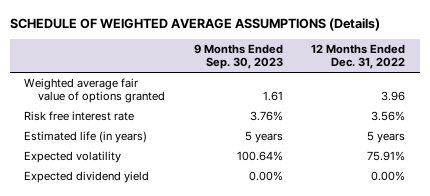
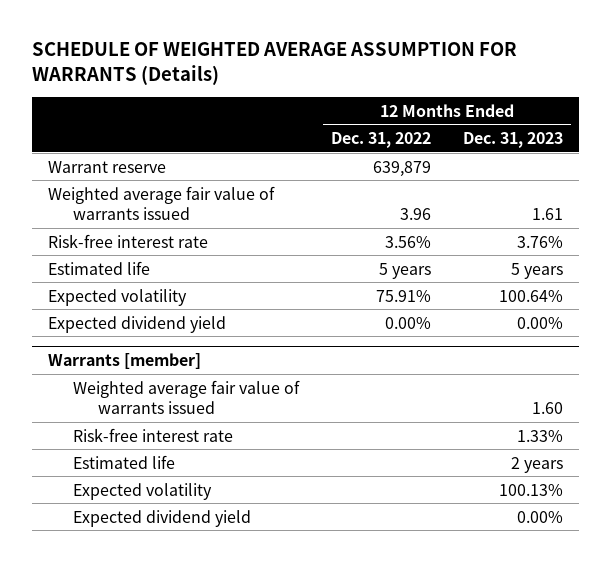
- SCHEDULE OF WEIGHTED AVERAGE ASSUMPTIONS (Details)
+ SCHEDULE OF WEIGHTED AVERAGE ASSUMPTION FOR WARRANTS (Details)
- | 9 Months Ended Sep. 30, 2023 | 12 Months Ended Dec. 31, 2022
+ | 12 Months Ended Dec. 31, 2022 | 12 Months Ended Dec. 31, 2023
- Weighted average fair value of options granted | 1.61 | 3.96
- Risk free interest rate | 3.76% | 3.56%
- Estimated life (in years) | 5 years | 5 years
+ Warrant reserve | 639,879 |
+ Weighted average fair value of warrants issued | 3.96 | 1.61
+ Risk-free interest rate | 3.56% | 3.76%
+ Estimated life | 5 years | 5 years
+ Warrants [member]
+ Weighted average fair value of warrants issued | | 1.60
+ Risk-free interest rate | | 1.33%
+ Estimated life | | 2 years
+ Expected volatility | | 100.13%
+ Expected dividend yield | | 0.00%

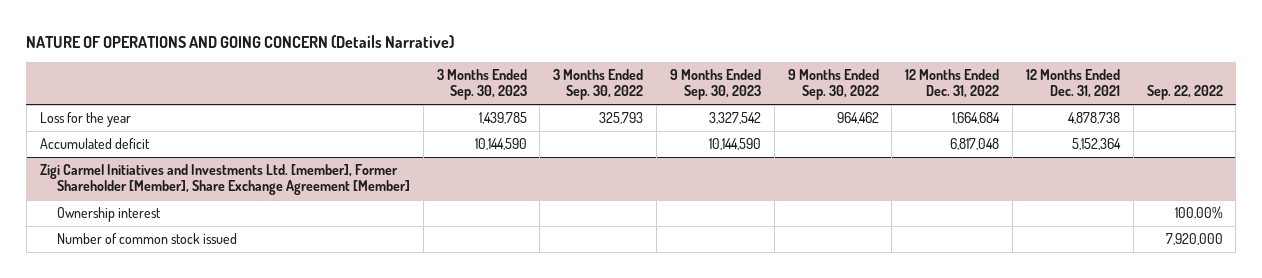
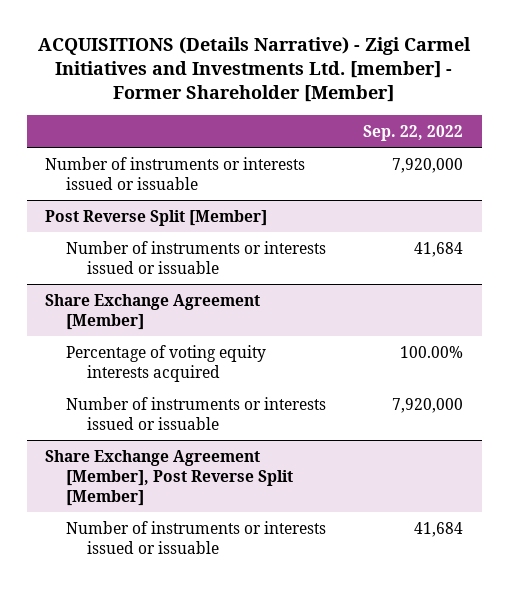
- NATURE OF OPERATIONS AND GOING CONCERN (Details Narrative)
+ ACQUISITIONS (Details Narrative) - Zigi Carmel Initiatives and Investments Ltd. [member] - Former Shareholder [Member]
- | 3 Months Ended Sep. 30, 2023 | 3 Months Ended Sep. 30, 2022 | 9 Months Ended Sep. 30, 2023 | 9 Months Ended Sep. 30, 2022 | 12 Months Ended Dec. 31, 2022 | 12 Months Ended Dec. 31, 2021 | Sep. 22, 2022
+ | Sep. 22, 2022
- Loss for the year | 1,439,785 | 325,793 | 3,327,542 | 964,462 | 1,664,684 | 4,878,738 |
- Accumulated deficit | 10,144,590 | | 10,144,590 | | 6,817,048 | 5,152,364 |
- Zigi Carmel Initiatives and Investments Ltd. [member], Former Shareholder [Member], Share Exchange Agreement [Member]
- Ownership interest | | | | | | | 100.00%
- Number of common stock issued | | | | | | | 7,920,000
+ Number of instruments or interests issued or issuable | 7,920,000
+ Post Reverse Split [Member]
+ Number of instruments or interests issued or issuable | 41,684
+ Share Exchange Agreement [Member]
+ Percentage of voting equity interests acquired | 100.00%
+ Number of instruments or interests issued or issuable | 7,920,000
+ Share Exchange Agreement [Member], Post Reverse Split [Member]
+ Number of instruments or interests issued or issuable | 41,684

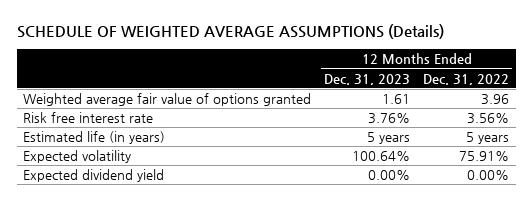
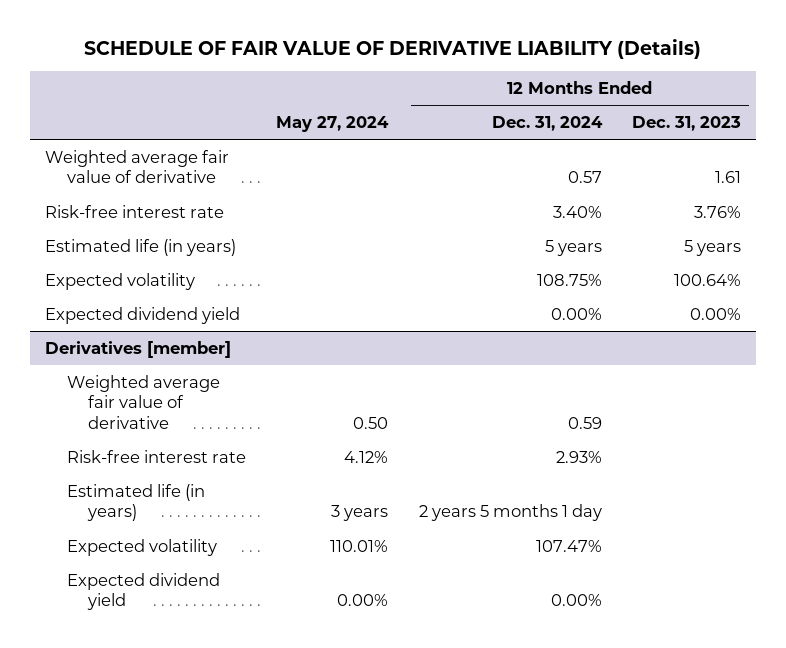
- SCHEDULE OF WEIGHTED AVERAGE ASSUMPTIONS (Details)
+ SCHEDULE OF FAIR VALUE OF DERIVATIVE LIABILITY (Details)
- | 12 Months Ended Dec. 31, 2023 | 12 Months Ended Dec. 31, 2022
+ | May 27, 2024 | 12 Months Ended Dec. 31, 2024 | 12 Months Ended Dec. 31, 2023
- Weighted average fair value of options granted | 1.61 | 3.96
- Risk free interest rate | 3.76% | 3.56%
+ Weighted average fair value of derivative | | 0.57 | 1.61
+ Risk-free interest rate | | 3.40% | 3.76%
+ Derivatives [member]
+ Weighted average fair value of derivative | 0.50 | 0.59 |
+ Risk-free interest rate | 4.12% | 2.93% |
+ Estimated life (in years) | 3 years | 2 years 5 months 1 day |
+ Expected volatility | 110.01% | 107.47% |
+ Expected dividend yield | 0.00% | 0.00% |

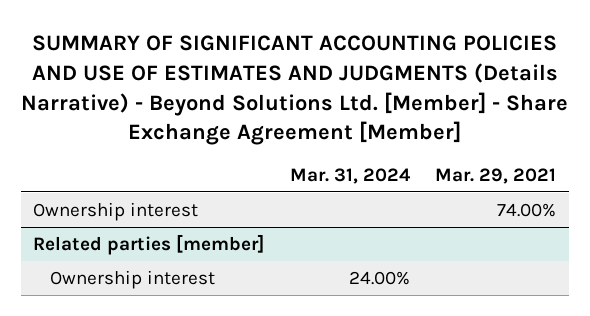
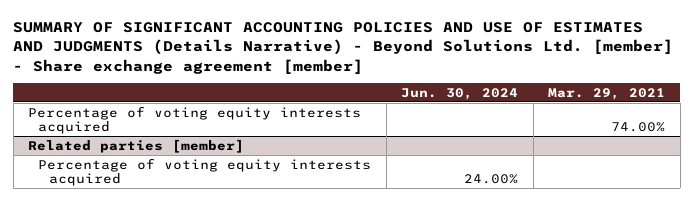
- SUMMARY OF SIGNIFICANT ACCOUNTING POLICIES AND USE OF ESTIMATES AND JUDGMENTS (Details Narrative) - Beyond Solutions Ltd. [Member] - Share Exchange Agreement [Member]
+ SUMMARY OF SIGNIFICANT ACCOUNTING POLICIES AND USE OF ESTIMATES AND JUDGMENTS (Details Narrative) - Beyond Solutions Ltd. [member] - Share exchange agreement [member]
- | Mar. 31, 2024 | Mar. 29, 2021
+ | Jun. 30, 2024 | Mar. 29, 2021
- Ownership interest | | 74.00%
+ Percentage of voting equity interests acquired | | 74.00%
@ Related parties [member]
- Ownership interest | 24.00% |
+ Percentage of voting equity interests acquired | 24.00% |

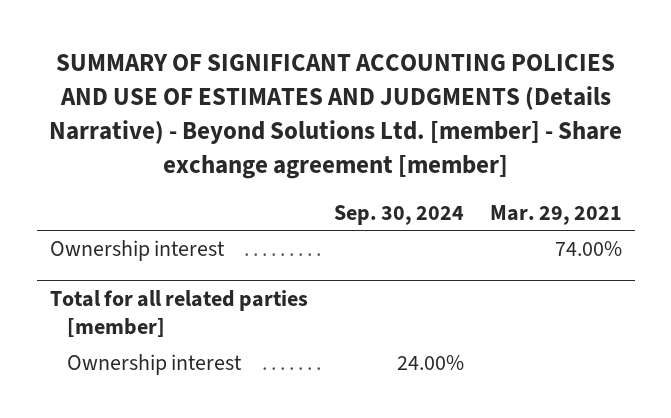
- | Jun. 30, 2024 | Mar. 29, 2021
+ | Sep. 30, 2024 | Mar. 29, 2021
- Percentage of voting equity interests acquired | | 74.00%
- Related parties [member]
- Percentage of voting equity interests acquired | 24.00% |
+ Ownership interest | | 74.00%
+ Total for all related parties [member]
+ Ownership interest | 24.00% |

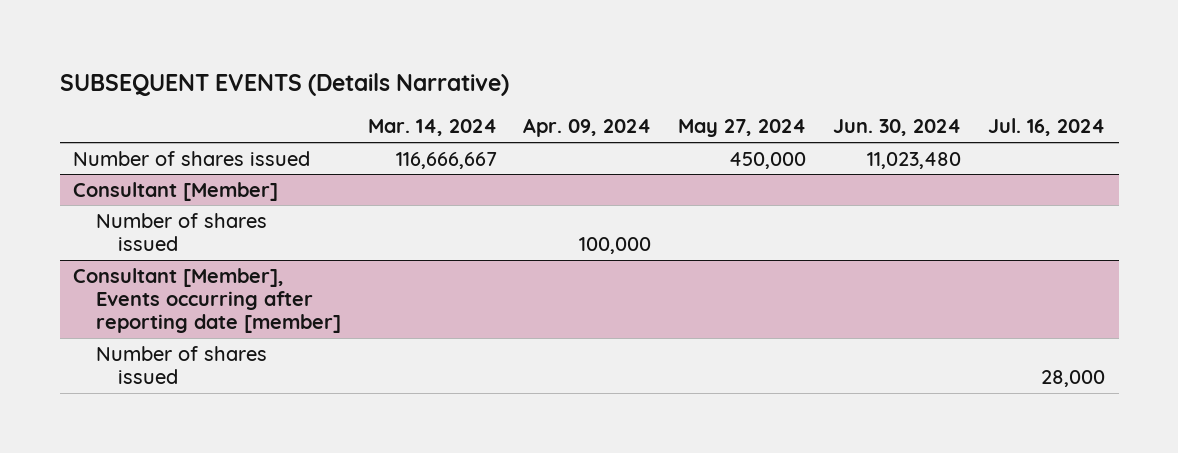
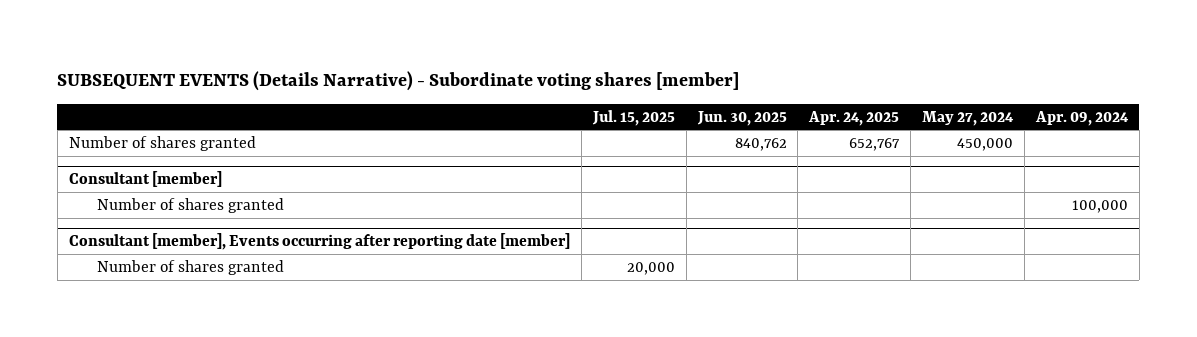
- SUBSEQUENT EVENTS (Details Narrative)
+ SUBSEQUENT EVENTS (Details Narrative) - Subordinate voting shares [member]
- | Mar. 14, 2024 | Apr. 09, 2024 | May 27, 2024 | Jun. 30, 2024 | Jul. 16, 2024
+ | Jul. 15, 2025 | Jun. 30, 2025 | Apr. 24, 2025 | May 27, 2024 | Apr. 09, 2024
- Number of shares issued | 116,666,667 | | 450,000 | 11,023,480 |
- Consultant [Member]
- Number of shares issued | | 100,000 | | |
- Consultant [Member], Events occurring after reporting date [member]
- Number of shares issued | | | | | 28,000
+ Number of shares granted | | 840,762 | 652,767 | 450,000 |
+ Consultant [member]
+ Number of shares granted | | | | | 100,000
+ Consultant [member], Events occurring after reporting date [member]
+ Number of shares granted | 20,000 | | | |

